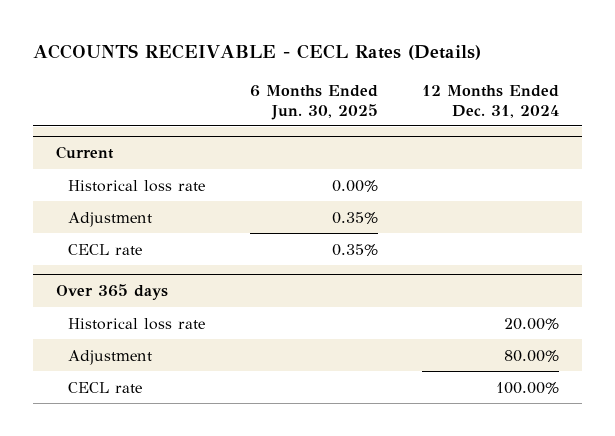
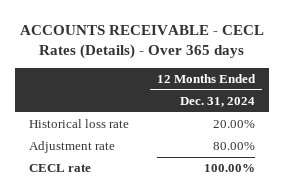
- ACCOUNTS RECEIVABLE - CECL Rates (Details)
+ ACCOUNTS RECEIVABLE - CECL Rates (Details) - Over 365 days
- | 6 Months Ended Jun. 30, 2025 | 12 Months Ended Dec. 31, 2024
+ | 12 Months Ended Dec. 31, 2024
- Current
- Historical loss rate | 0.00% |
- Adjustment | 0.35% |
- CECL rate | 0.35% |
- Over 365 days
- Adjustment | | 80.00%
+ Adjustment rate | 80.00%

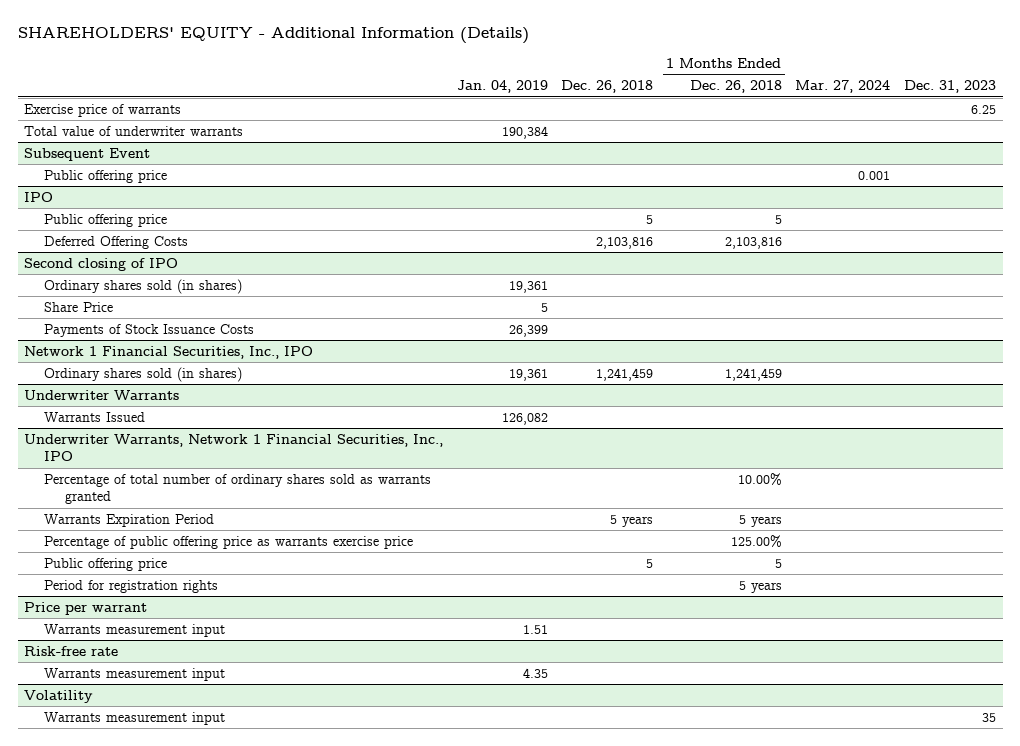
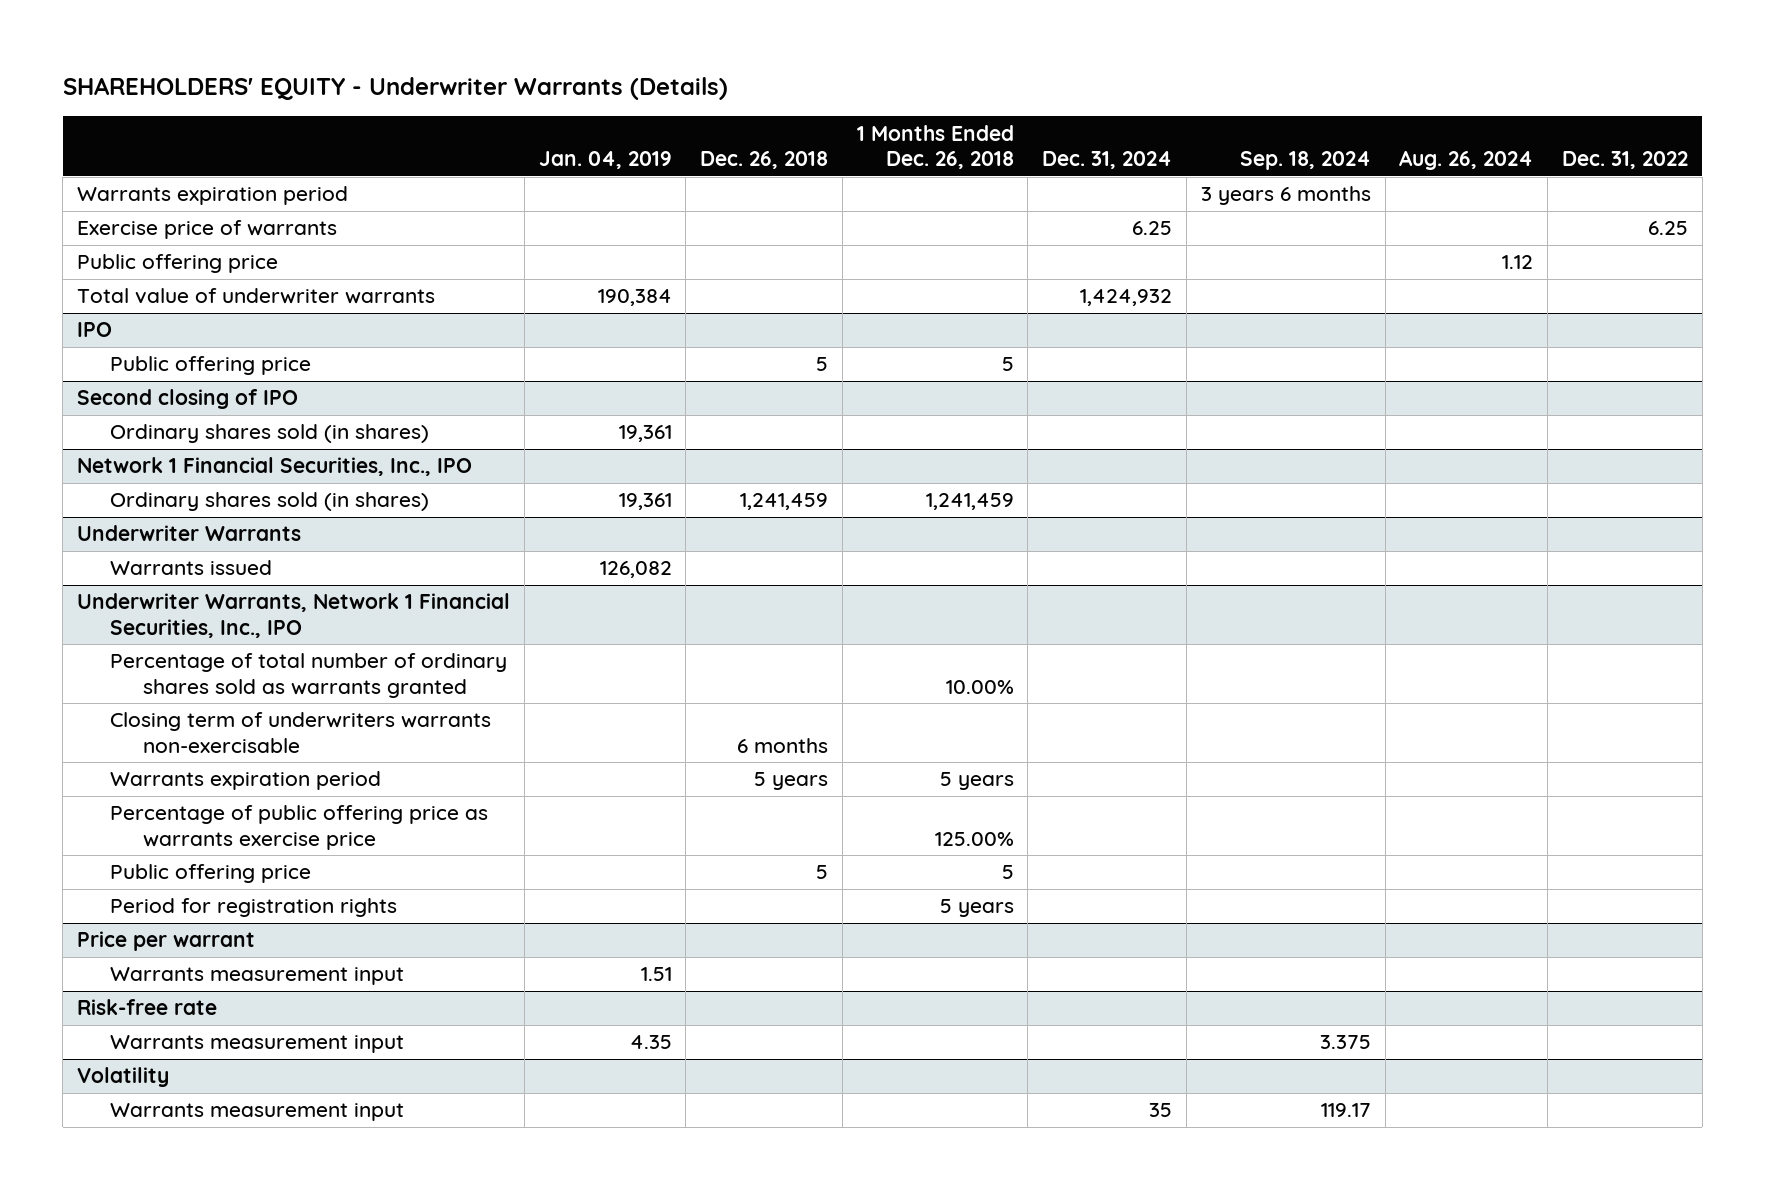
- SHAREHOLDERS' EQUITY - Additional Information (Details)
+ SHAREHOLDERS' EQUITY - Underwriter Warrants (Details)
- | Jan. 04, 2019 | Dec. 26, 2018 | 1 Months Ended Dec. 26, 2018 | Mar. 27, 2024 | Dec. 31, 2023
+ | Jan. 04, 2019 | Dec. 26, 2018 | 1 Months Ended Dec. 26, 2018 | Dec. 31, 2024 | Sep. 18, 2024 | Aug. 26, 2024 | Dec. 31, 2022
+ Warrants expiration period | | | | | 3 years 6 months | |
+ Public offering price | | | | | | 1.12 |
- Subsequent Event
- Public offering price | | | | 0.001 |
@ IPO
- Deferred Offering Costs | | 2,103,816 | 2,103,816 | |
@ Second closing of IPO
- Share Price | 5 | | | |
- Payments of Stock Issuance Costs | 26,399 | | | |
@ Underwriter Warrants
- Warrants Issued | 126,082 | | | |
+ Warrants issued | 126,082 | | | | | |
@ Underwriter Warrants, Network 1 Financial Securities, Inc., IPO
- Warrants Expiration Period | | 5 years | 5 years | |
+ Closing term of underwriters warrants non-exercisable | | 6 months | | | | |
+ Warrants expiration period | | 5 years | 5 years | | | |

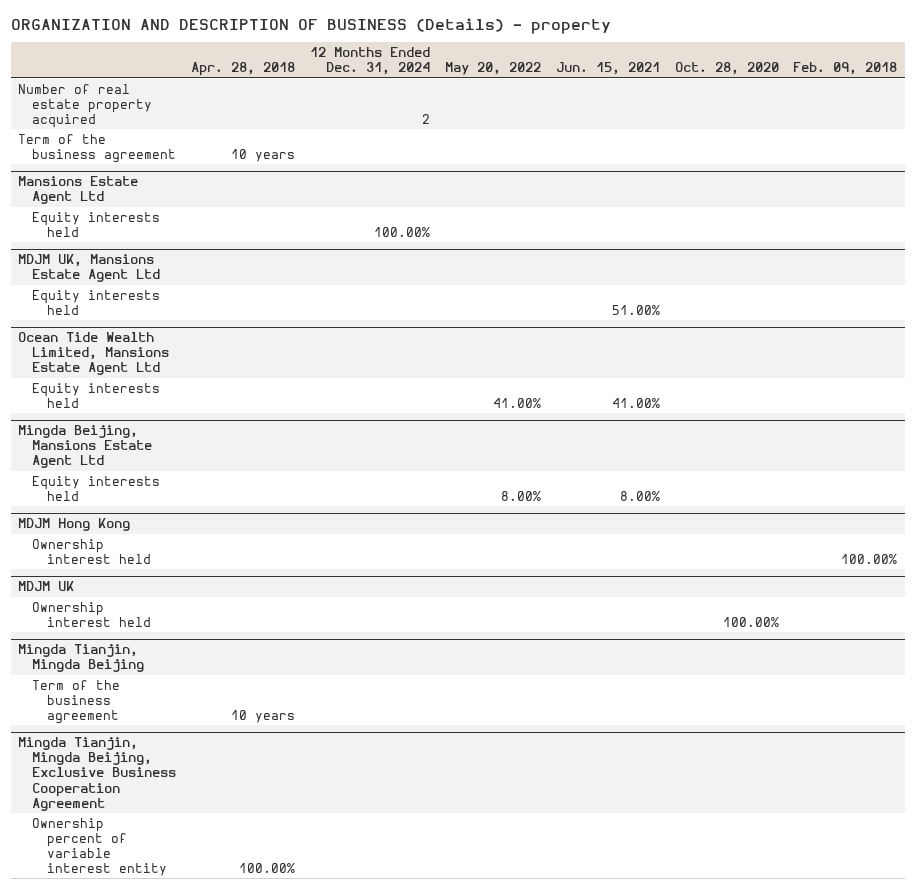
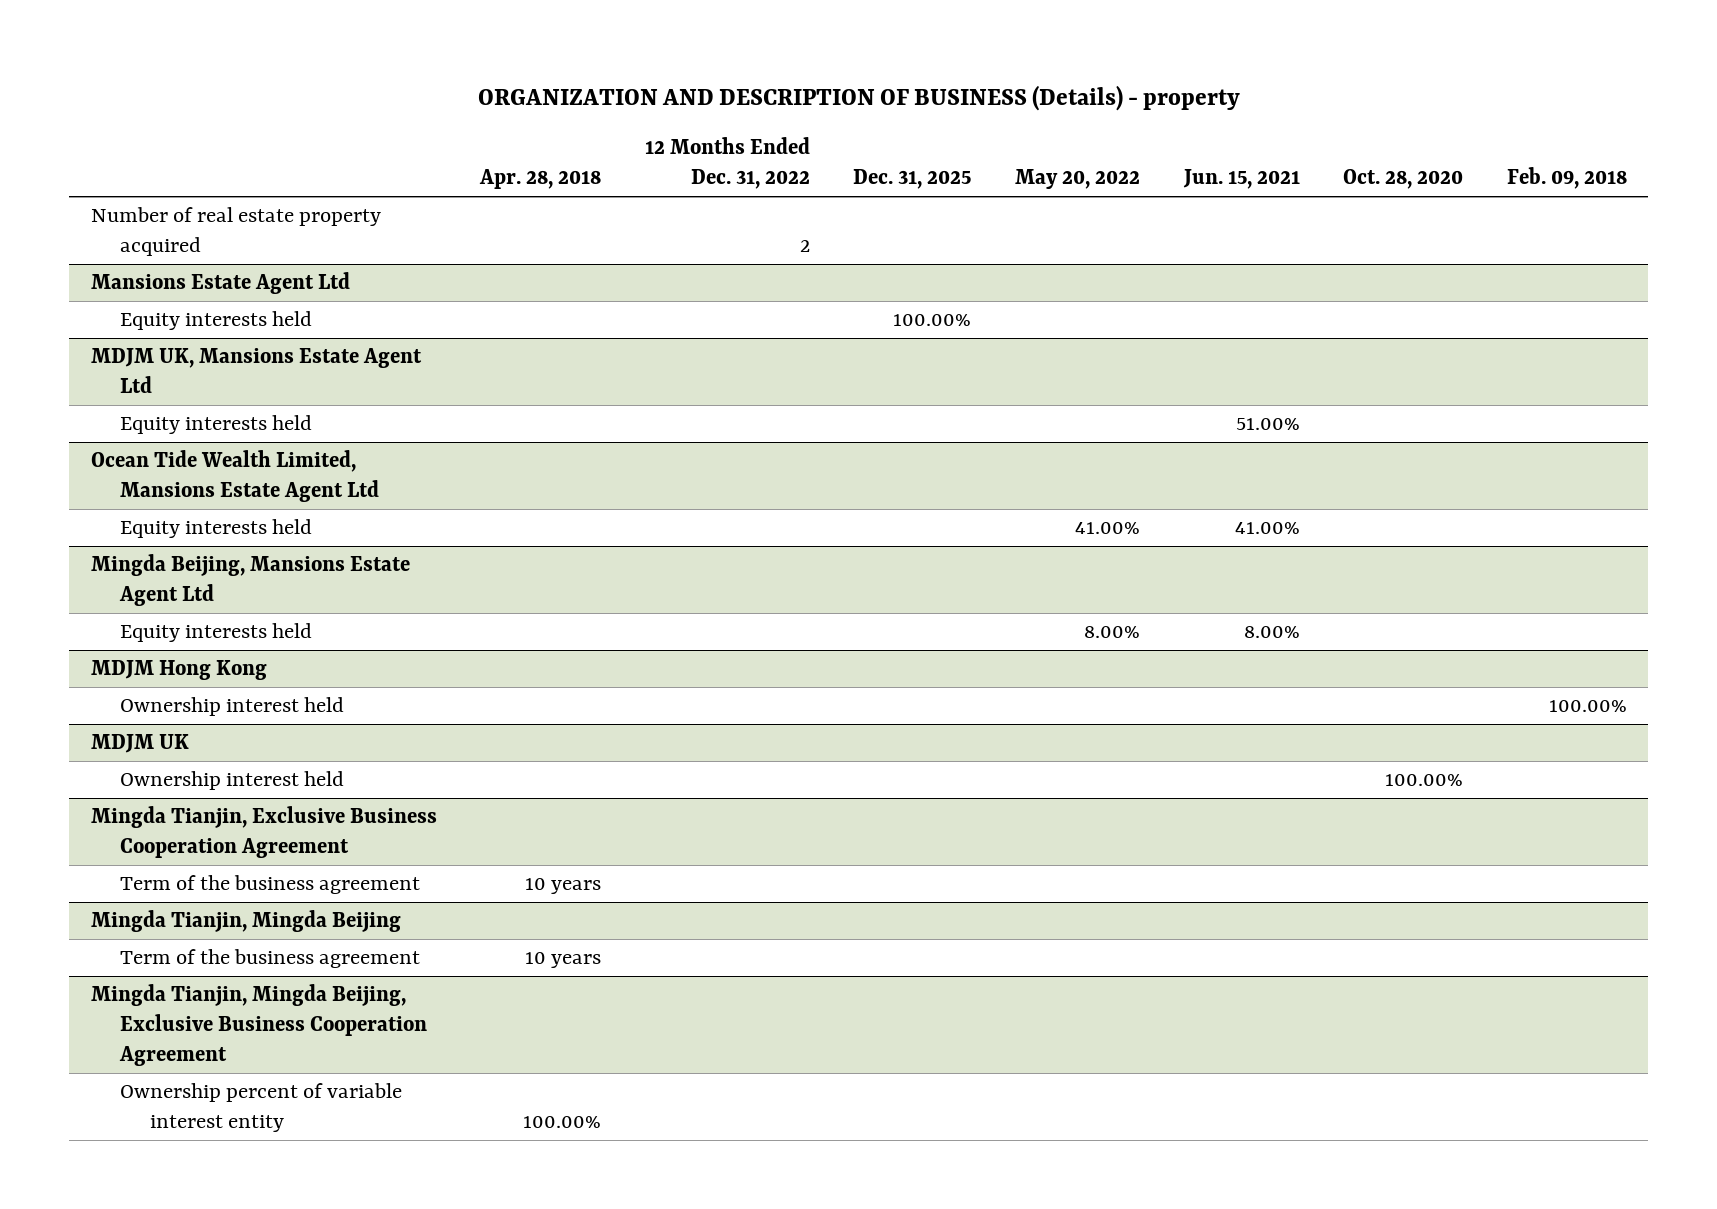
- | Apr. 28, 2018 | 12 Months Ended Dec. 31, 2024 | May 20, 2022 | Jun. 15, 2021 | Oct. 28, 2020 | Feb. 09, 2018
+ | Apr. 28, 2018 | 12 Months Ended Dec. 31, 2022 | Dec. 31, 2025 | May 20, 2022 | Jun. 15, 2021 | Oct. 28, 2020 | Feb. 09, 2018
- Term of the business agreement | 10 years | | | | |
+ Mingda Tianjin, Exclusive Business Cooperation Agreement
+ Term of the business agreement | 10 years | | | | | |

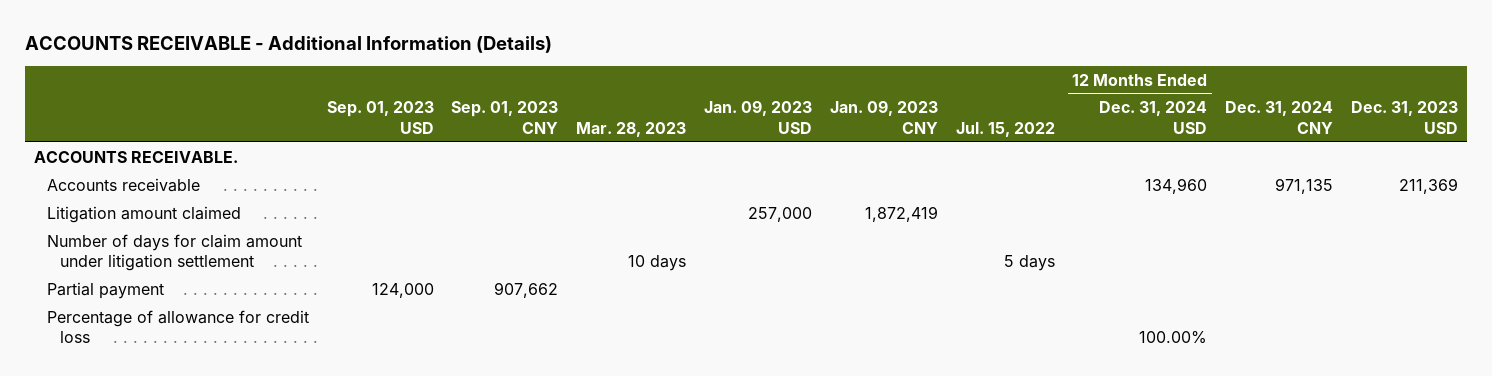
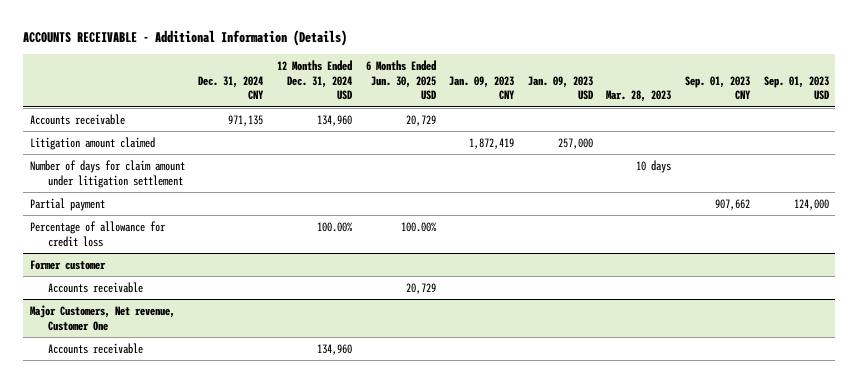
- | Sep. 01, 2023 USD | Sep. 01, 2023 CNY | Mar. 28, 2023 | Jan. 09, 2023 USD | Jan. 09, 2023 CNY | Jul. 15, 2022 | 12 Months Ended Dec. 31, 2024 USD | Dec. 31, 2024 CNY | Dec. 31, 2023 USD
+ | Dec. 31, 2024 CNY | 12 Months Ended Dec. 31, 2024 USD | 6 Months Ended Jun. 30, 2025 USD | Jan. 09, 2023 CNY | Jan. 09, 2023 USD | Mar. 28, 2023 | Sep. 01, 2023 CNY | Sep. 01, 2023 USD
- ACCOUNTS RECEIVABLE.
+ Former customer
+ Accounts receivable | | | 20,729 | | | | |
+ Major Customers, Net revenue, Customer One
+ Accounts receivable | | 134,960 | | | | | |

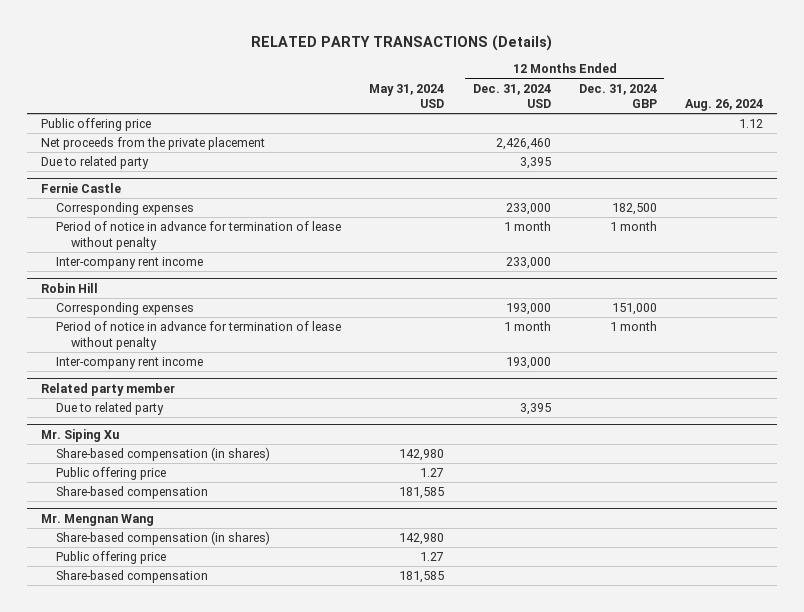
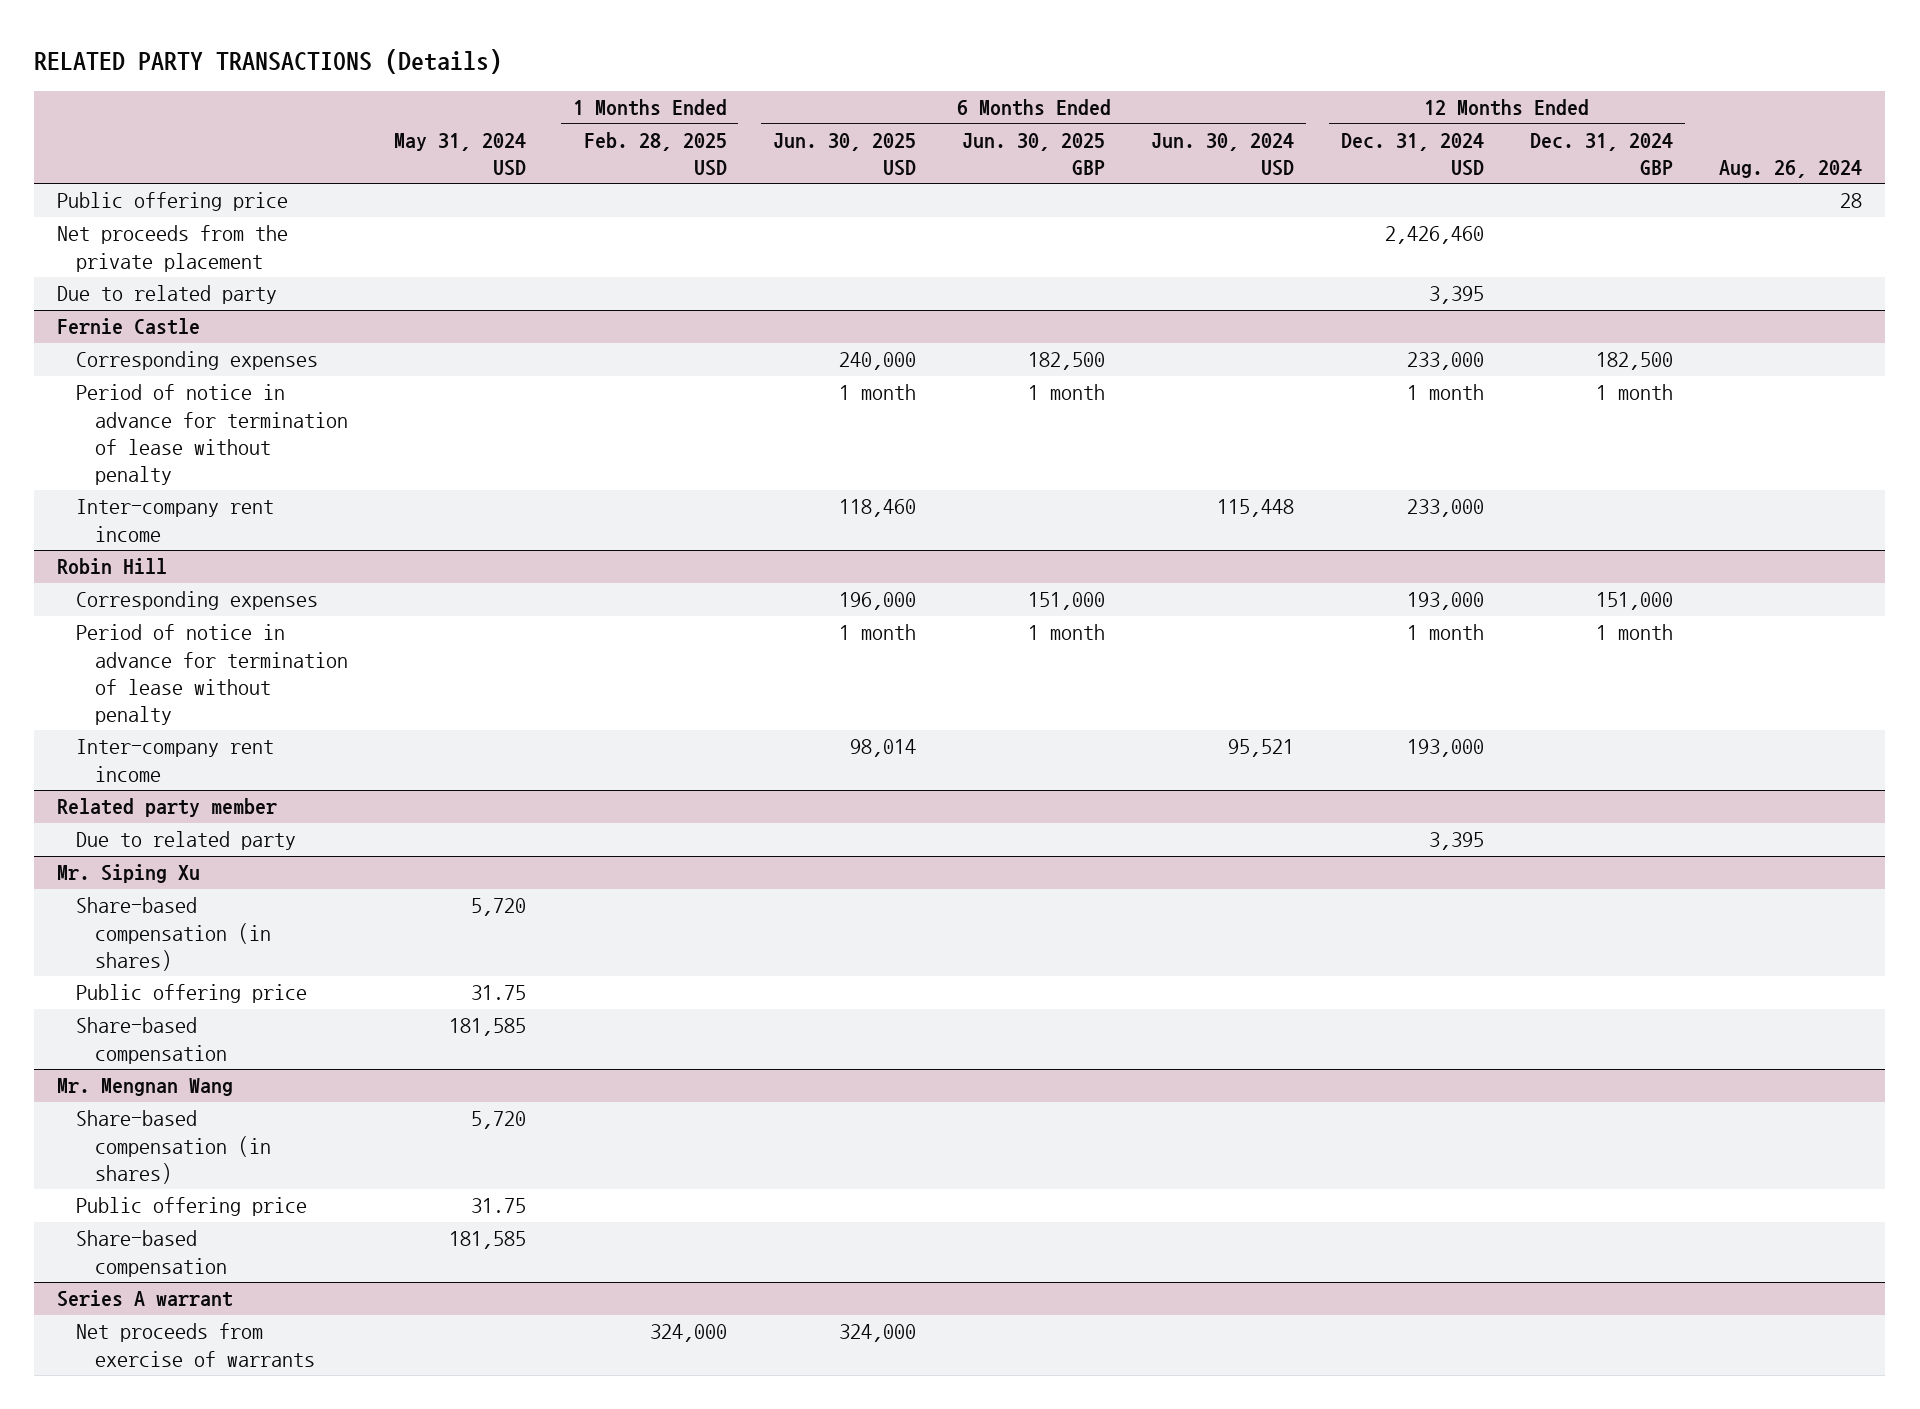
- | May 31, 2024 USD | 12 Months Ended Dec. 31, 2024 USD | 12 Months Ended Dec. 31, 2024 GBP | Aug. 26, 2024
+ | May 31, 2024 USD | 1 Months Ended Feb. 28, 2025 USD | 6 Months Ended Jun. 30, 2025 USD | 6 Months Ended Jun. 30, 2025 GBP | 6 Months Ended Jun. 30, 2024 USD | 12 Months Ended Dec. 31, 2024 USD | 12 Months Ended Dec. 31, 2024 GBP | Aug. 26, 2024
- Public offering price | | | | 1.12
+ Public offering price | | | | | | | | 28
@ Mr. Siping Xu
- Share-based compensation (in shares) | 142,980 | | |
- Public offering price | 1.27 | | |
+ Share-based compensation (in shares) | 5,720 | | | | | | |
+ Public offering price | 31.75 | | | | | | |
@ Mr. Mengnan Wang
- Share-based compensation (in shares) | 142,980 | | |
- Public offering price | 1.27 | | |
+ Share-based compensation (in shares) | 5,720 | | | | | | |
+ Public offering price | 31.75 | | | | | | |
+ Series A warrant
+ Net proceeds from exercise of warrants | | 324,000 | 324,000 | | | | |

